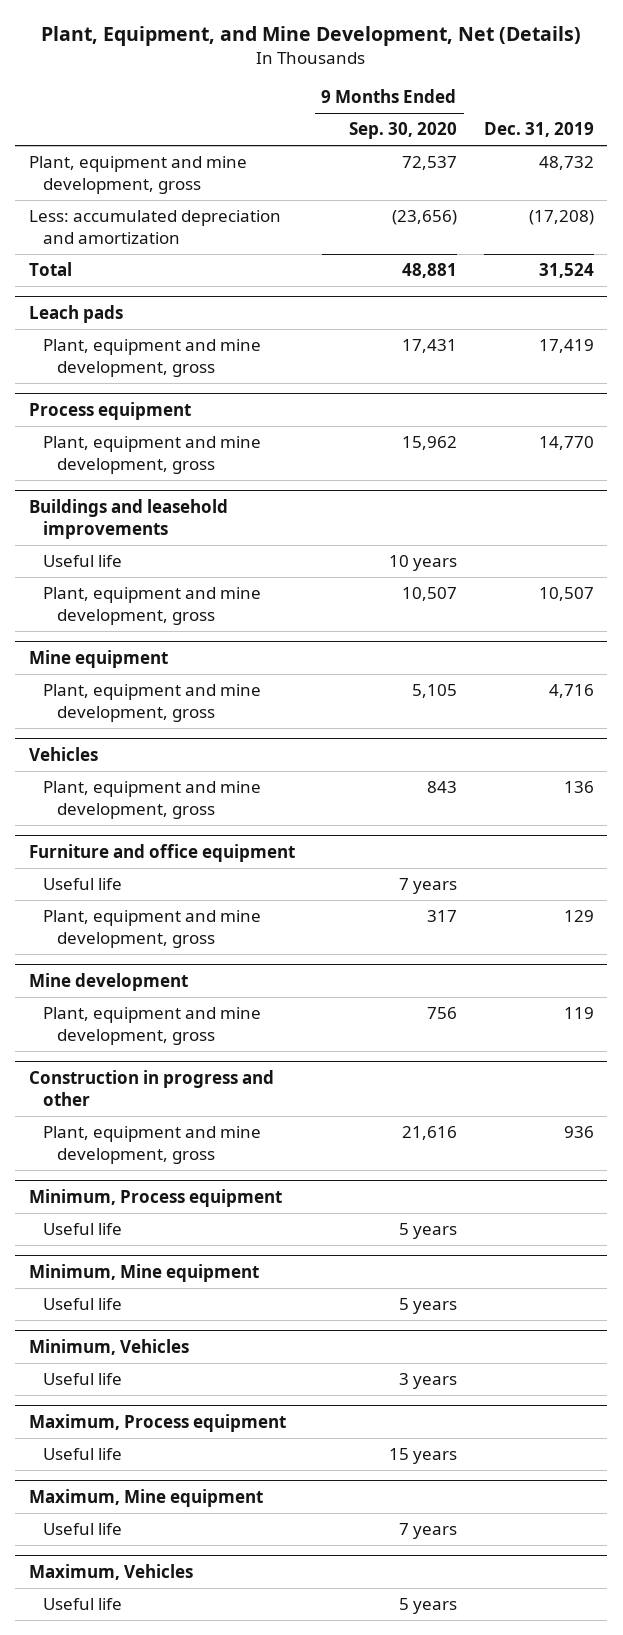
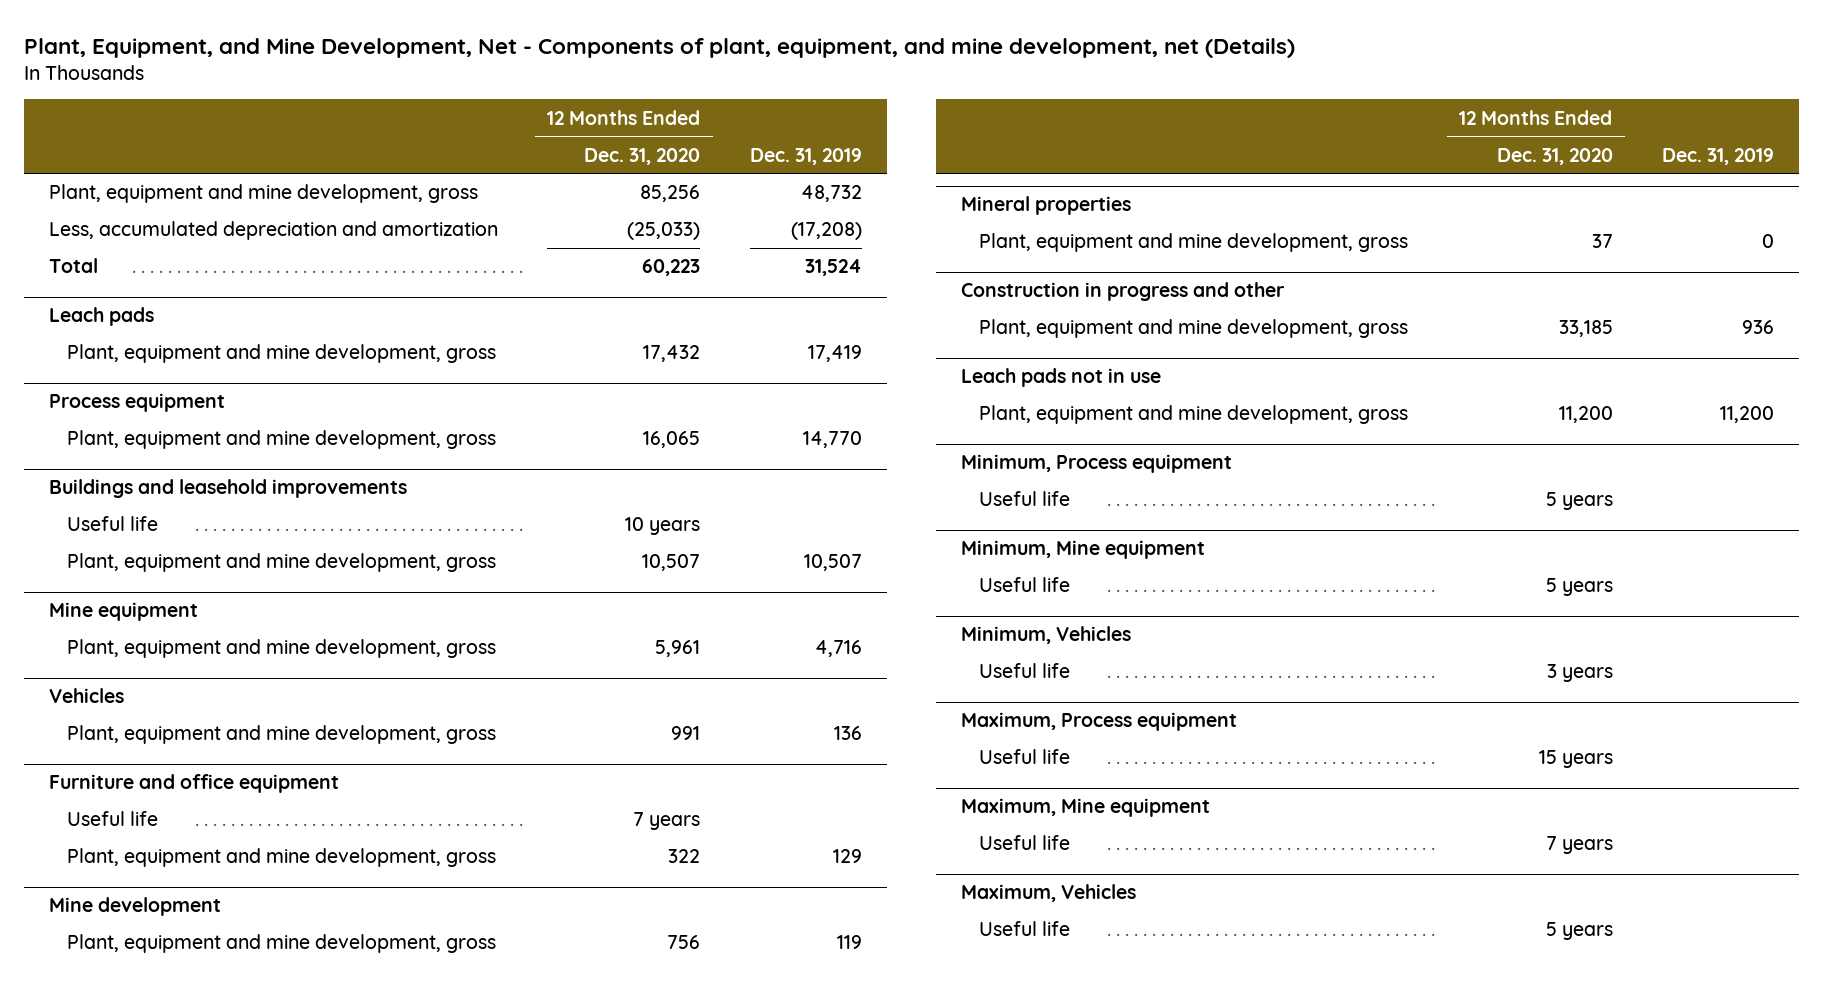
- Plant, Equipment, and Mine Development, Net (Details)
+ Plant, Equipment, and Mine Development, Net - Components of plant, equipment, and mine development, net (Details)
- | 9 Months Ended Sep. 30, 2020 | Dec. 31, 2019
+ | 12 Months Ended Dec. 31, 2020 | Dec. 31, 2019
- Less: accumulated depreciation and amortization | (23,656) | (17,208)
+ Less, accumulated depreciation and amortization | (25,033) | (17,208)
+ Mineral properties
+ Plant, equipment and mine development, gross | 37 | 0
+ Leach pads not in use
+ Plant, equipment and mine development, gross | 11,200 | 11,200

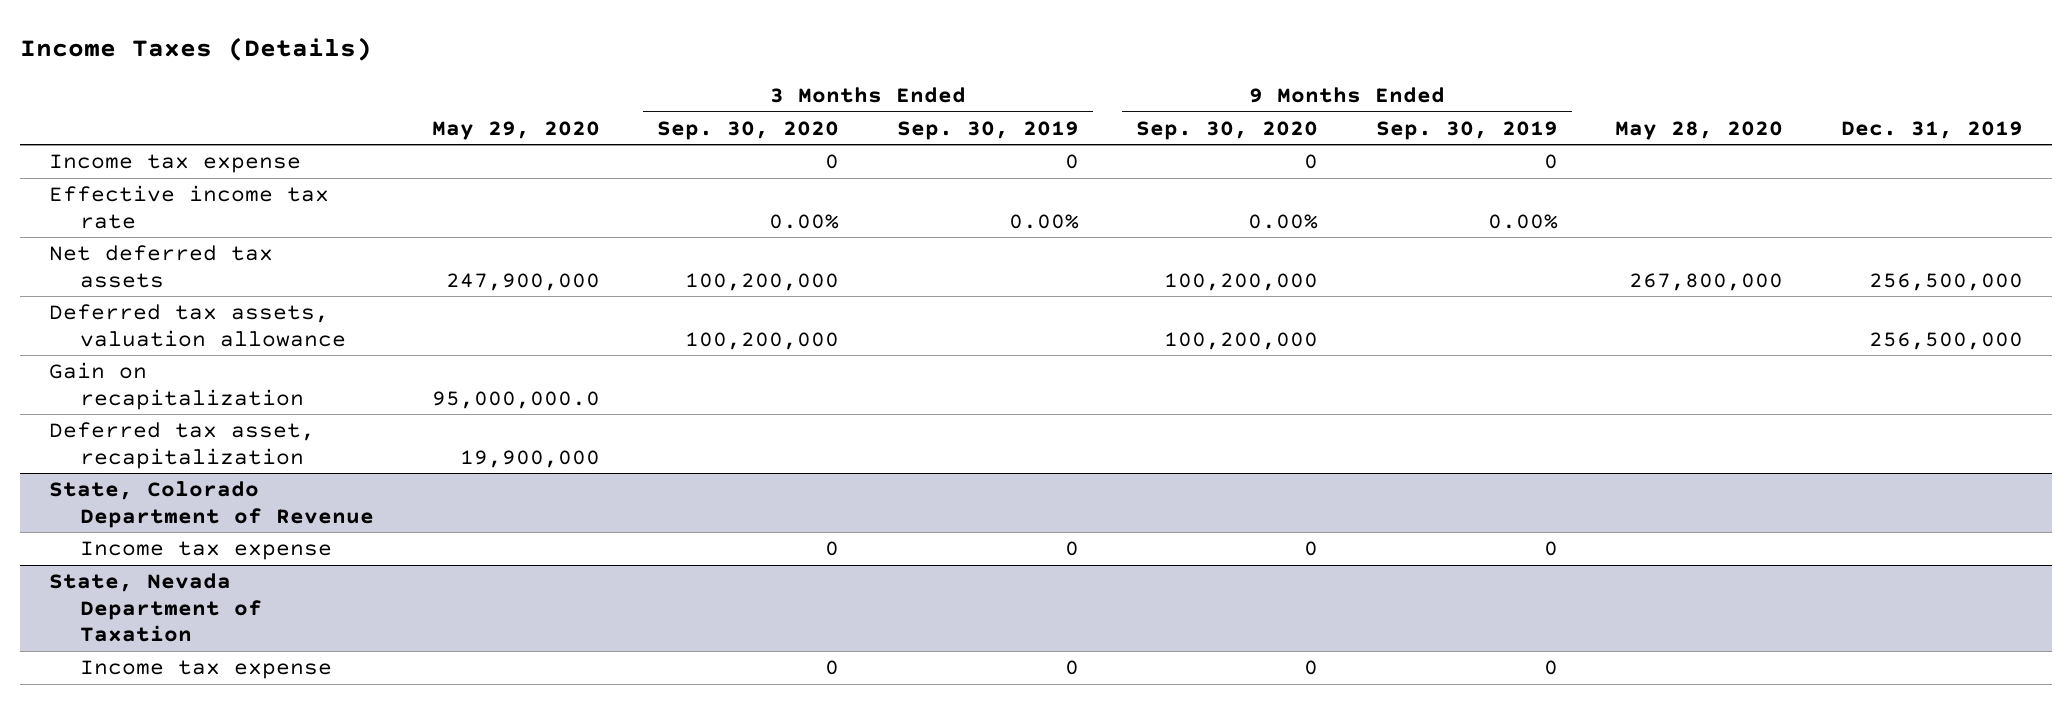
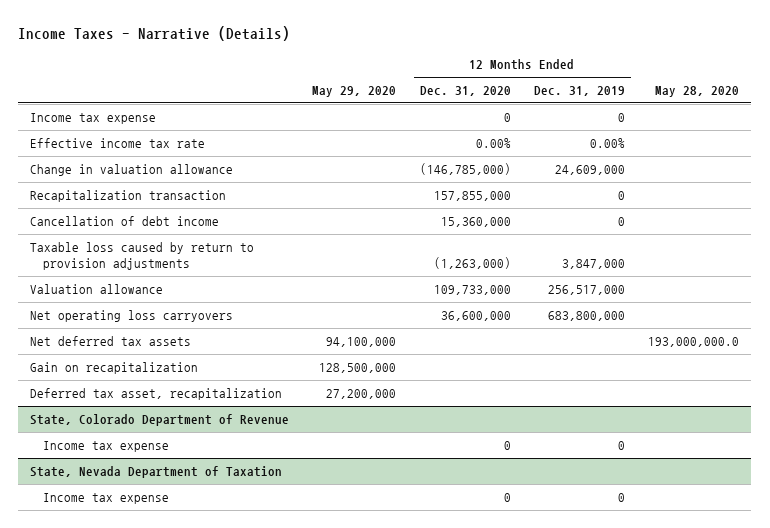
- Income Taxes (Details)
+ Income Taxes - Narrative (Details)
- | May 29, 2020 | 3 Months Ended Sep. 30, 2020 | 3 Months Ended Sep. 30, 2019 | 9 Months Ended Sep. 30, 2020 | 9 Months Ended Sep. 30, 2019 | May 28, 2020 | Dec. 31, 2019
+ | May 29, 2020 | 12 Months Ended Dec. 31, 2020 | 12 Months Ended Dec. 31, 2019 | May 28, 2020
- Net deferred tax assets | 247,900,000 | 100,200,000 | | 100,200,000 | | 267,800,000 | 256,500,000
- Deferred tax assets, valuation allowance | | 100,200,000 | | 100,200,000 | | | 256,500,000
- Gain on recapitalization | 95,000,000.0 | | | | | |
- Deferred tax asset, recapitalization | 19,900,000 | | | | | |
+ Change in valuation allowance | | (146,785,000) | 24,609,000 |
+ Recapitalization transaction | | 157,855,000 | 0 |
+ Cancellation of debt income | | 15,360,000 | 0 |
+ Taxable loss caused by return to provision adjustments | | (1,263,000) | 3,847,000 |
+ Valuation allowance | | 109,733,000 | 256,517,000 |
+ Net operating loss carryovers | | 36,600,000 | 683,800,000 |
+ Net deferred tax assets | 94,100,000 | | | 193,000,000.0
+ Gain on recapitalization | 128,500,000 | | |
+ Deferred tax asset, recapitalization | 27,200,000 | | |

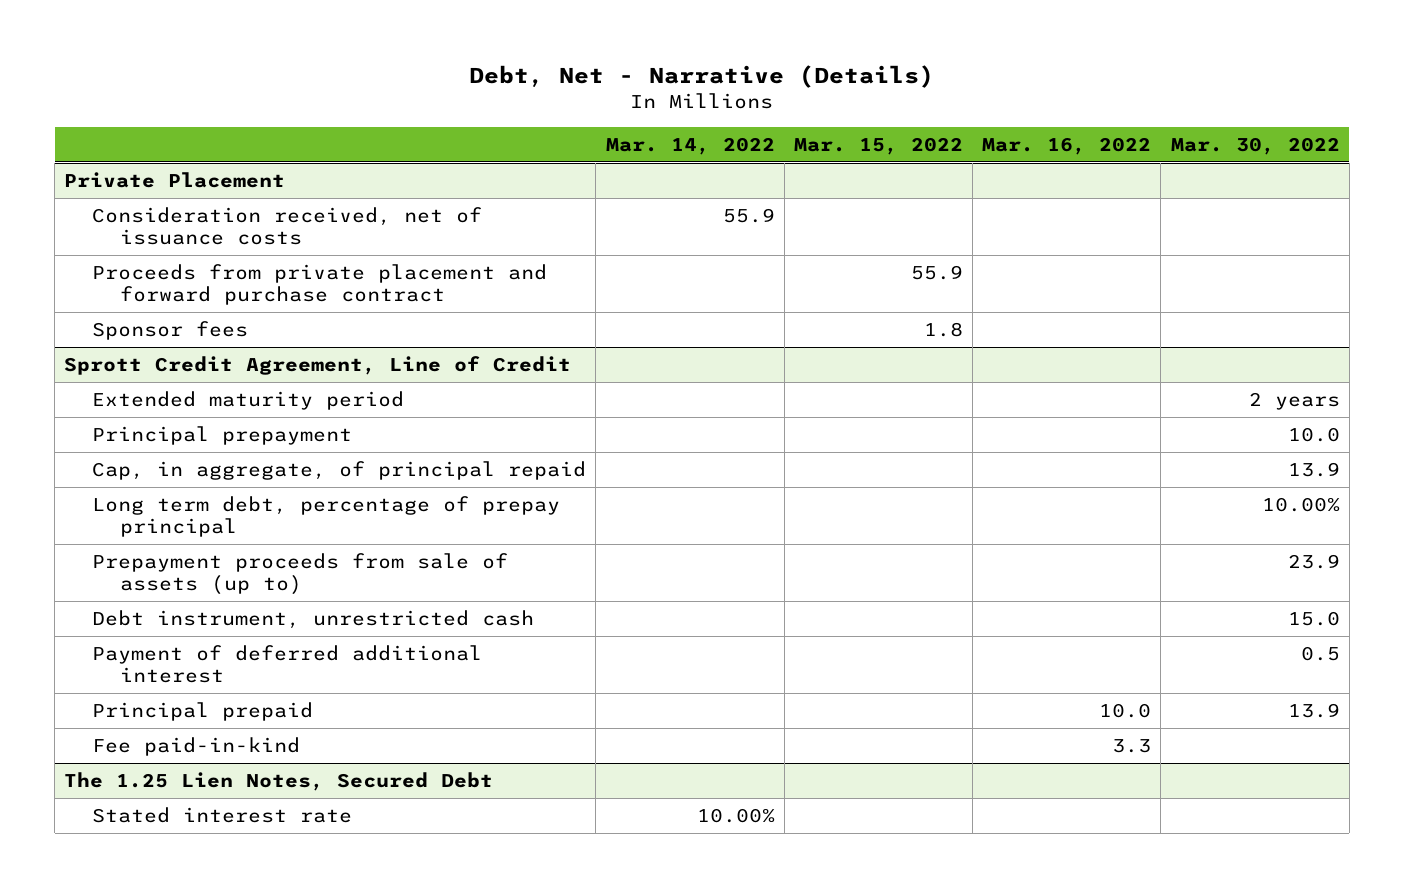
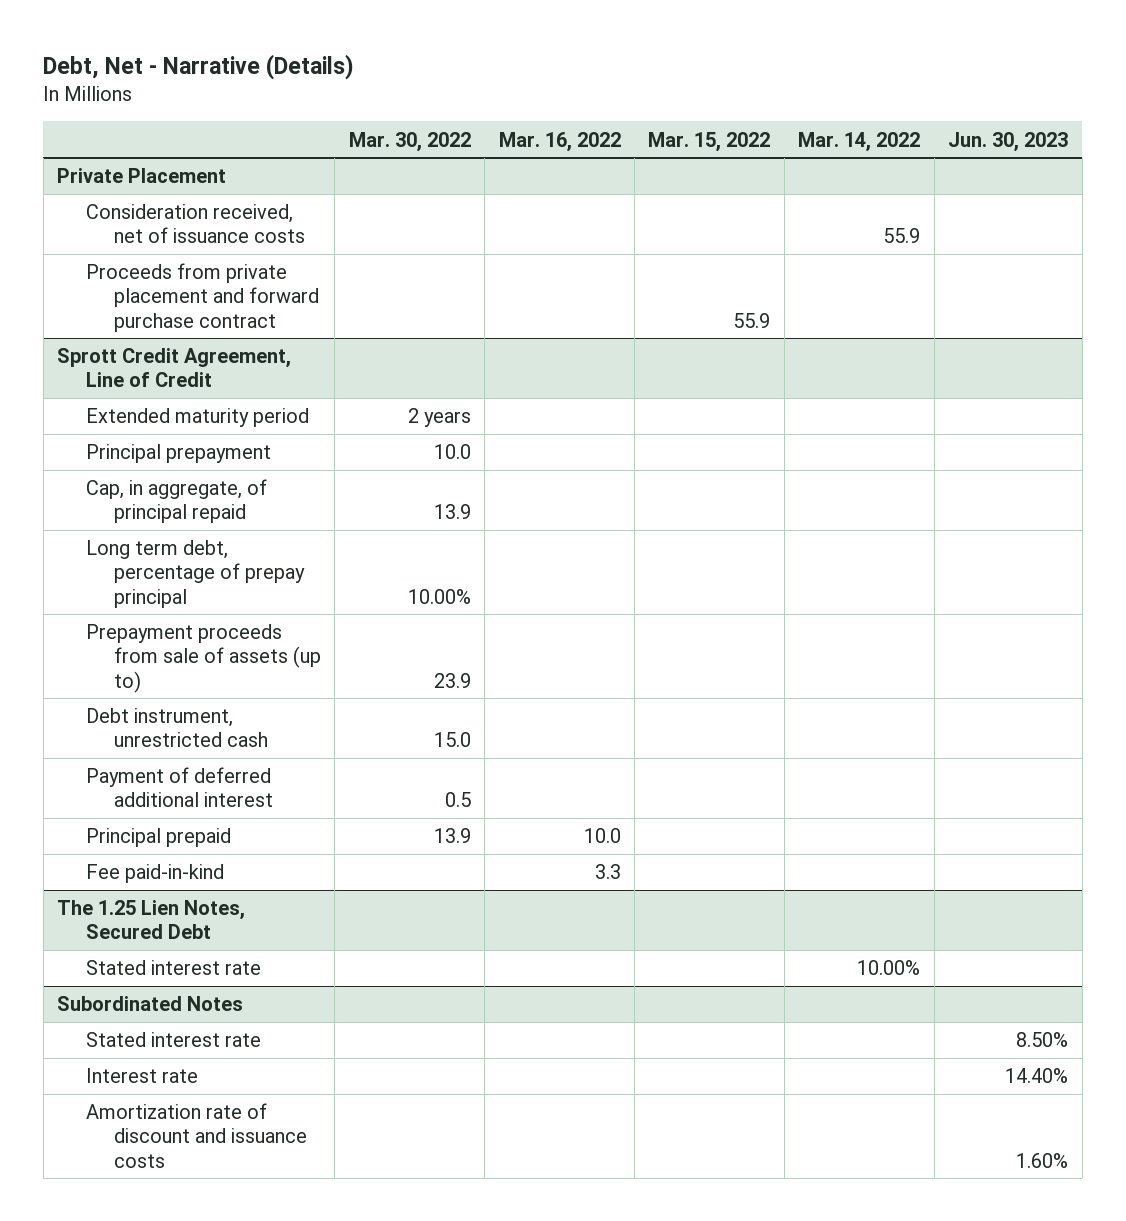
- | Mar. 14, 2022 | Mar. 15, 2022 | Mar. 16, 2022 | Mar. 30, 2022
+ | Mar. 30, 2022 | Mar. 16, 2022 | Mar. 15, 2022 | Mar. 14, 2022 | Jun. 30, 2023
@ Private Placement
- Sponsor fees | | 1.8 | |
+ Subordinated Notes
+ Stated interest rate | | | | | 8.50%
+ Interest rate | | | | | 14.40%
+ Amortization rate of discount and issuance costs | | | | | 1.60%

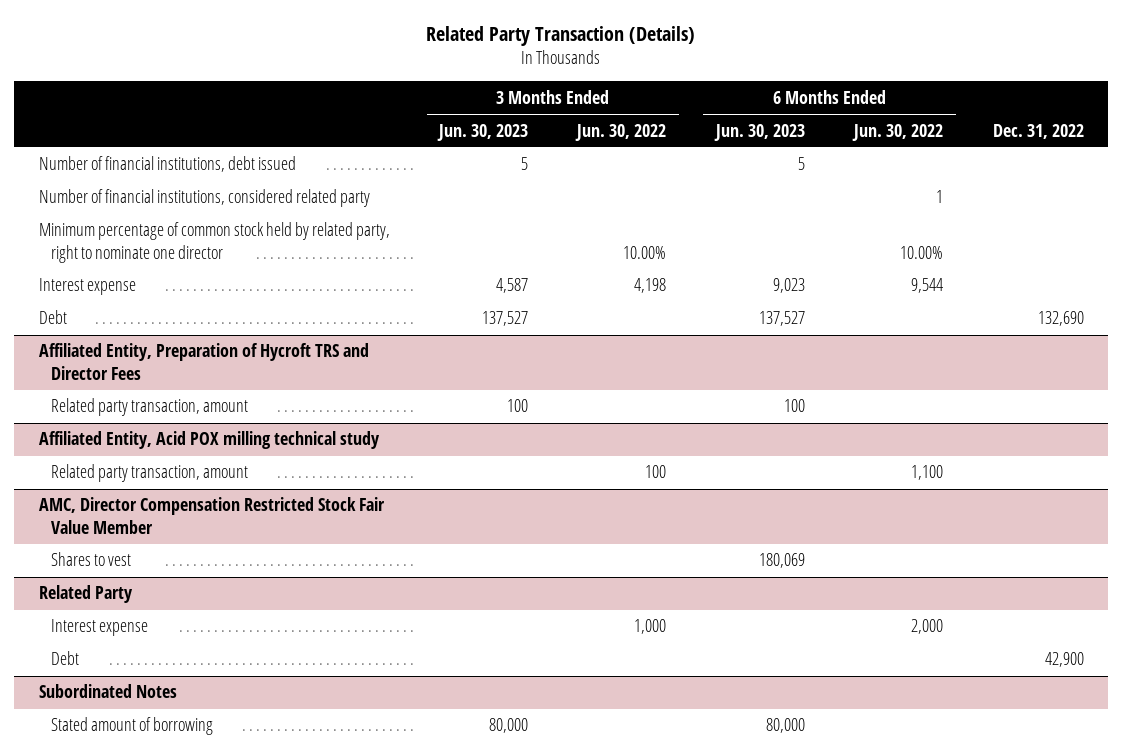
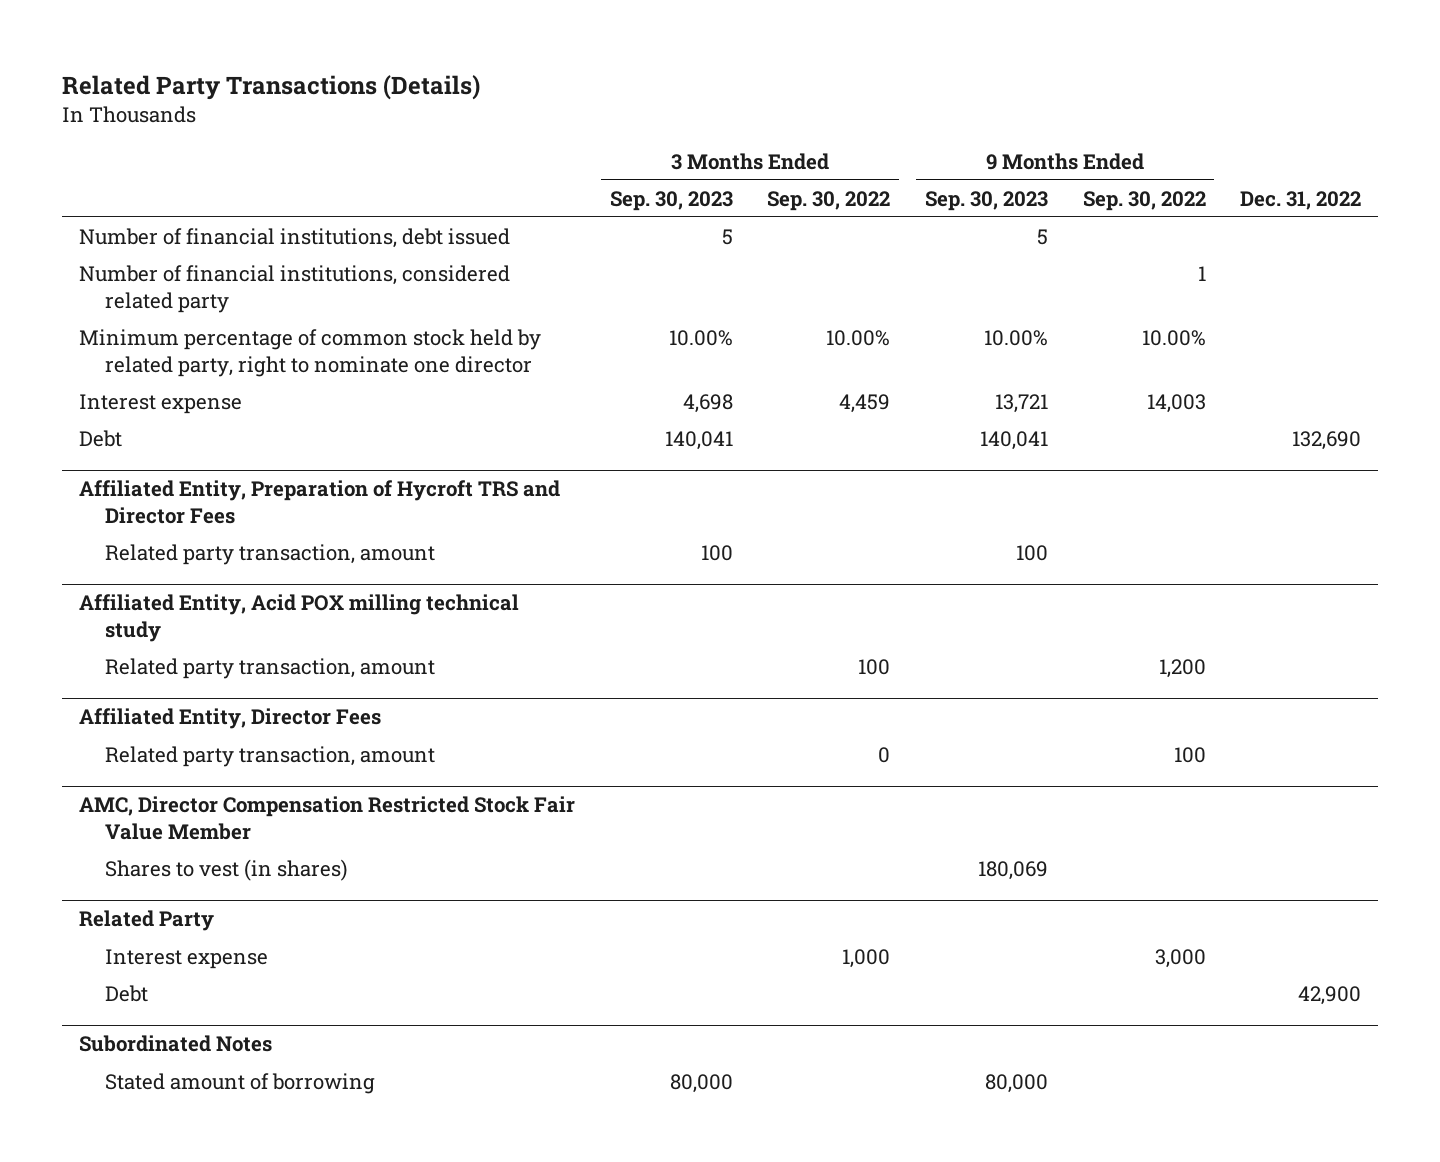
- Related Party Transaction (Details)
+ Related Party Transactions (Details)
- | 3 Months Ended Jun. 30, 2023 | 3 Months Ended Jun. 30, 2022 | 6 Months Ended Jun. 30, 2023 | 6 Months Ended Jun. 30, 2022 | Dec. 31, 2022
+ | 3 Months Ended Sep. 30, 2023 | 3 Months Ended Sep. 30, 2022 | 9 Months Ended Sep. 30, 2023 | 9 Months Ended Sep. 30, 2022 | Dec. 31, 2022
+ Affiliated Entity, Director Fees
+ Related party transaction, amount | | 0 | | 100 |
@ AMC, Director Compensation Restricted Stock Fair Value Member
- Shares to vest | | | 180,069 | |
+ Shares to vest (in shares) | | | 180,069 | |

